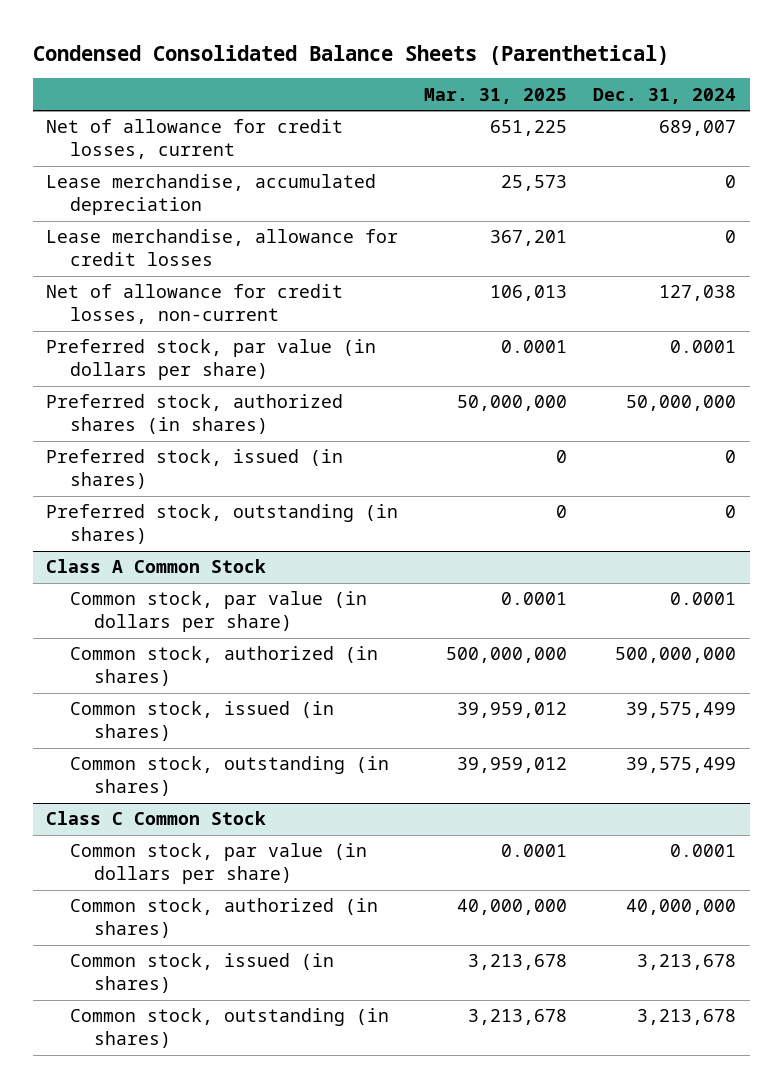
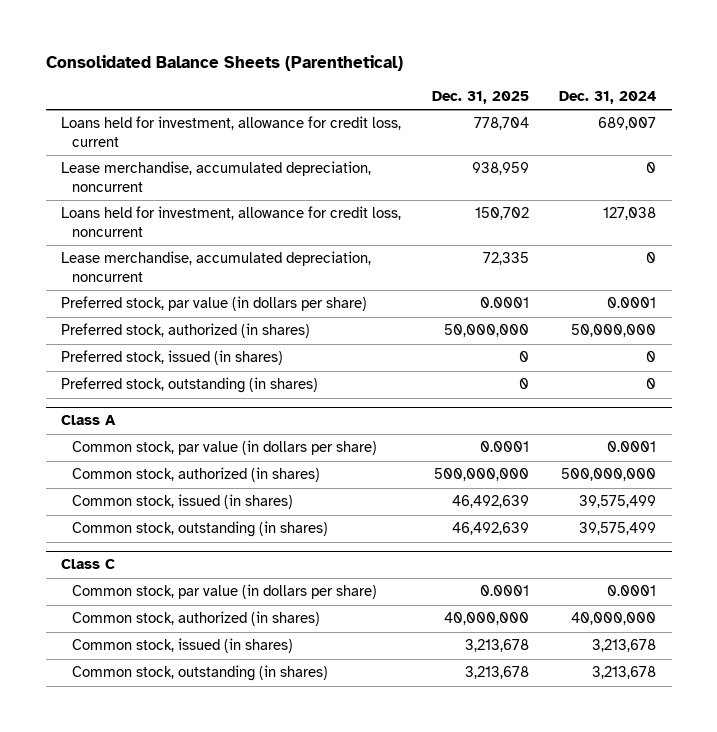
- Condensed Consolidated Balance Sheets (Parenthetical)
+ Consolidated Balance Sheets (Parenthetical)
- | Mar. 31, 2025 | Dec. 31, 2024
+ | Dec. 31, 2025 | Dec. 31, 2024
- Net of allowance for credit losses, current | 651,225 | 689,007
- Lease merchandise, accumulated depreciation | 25,573 | 0
- Lease merchandise, allowance for credit losses | 367,201 | 0
- Net of allowance for credit losses, non-current | 106,013 | 127,038
+ Loans held for investment, allowance for credit loss, current | 778,704 | 689,007
+ Lease merchandise, accumulated depreciation, noncurrent | 938,959 | 0
+ Loans held for investment, allowance for credit loss, noncurrent | 150,702 | 127,038
+ Lease merchandise, accumulated depreciation, noncurrent | 72,335 | 0
- Preferred stock, authorized shares (in shares) | 50,000,000 | 50,000,000
+ Preferred stock, authorized (in shares) | 50,000,000 | 50,000,000
- Class A Common Stock
+ Class A
- Class C Common Stock
+ Class C

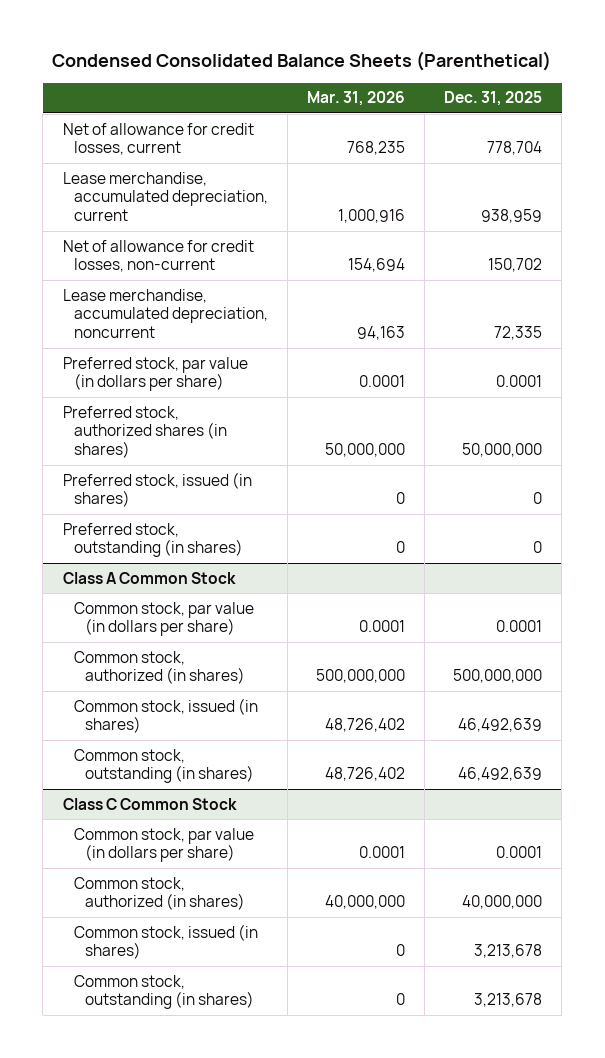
- Consolidated Balance Sheets (Parenthetical)
+ Condensed Consolidated Balance Sheets (Parenthetical)
- | Dec. 31, 2025 | Dec. 31, 2024
+ | Mar. 31, 2026 | Dec. 31, 2025
- Loans held for investment, allowance for credit loss, current | 778,704 | 689,007
- Lease merchandise, accumulated depreciation, noncurrent | 938,959 | 0
- Loans held for investment, allowance for credit loss, noncurrent | 150,702 | 127,038
+ Net of allowance for credit losses, current | 768,235 | 778,704
+ Lease merchandise, accumulated depreciation, current | 1,000,916 | 938,959
+ Net of allowance for credit losses, non-current | 154,694 | 150,702
- Preferred stock, authorized (in shares) | 50,000,000 | 50,000,000
+ Preferred stock, authorized shares (in shares) | 50,000,000 | 50,000,000
- Class A
+ Class A Common Stock
- Class C
+ Class C Common Stock

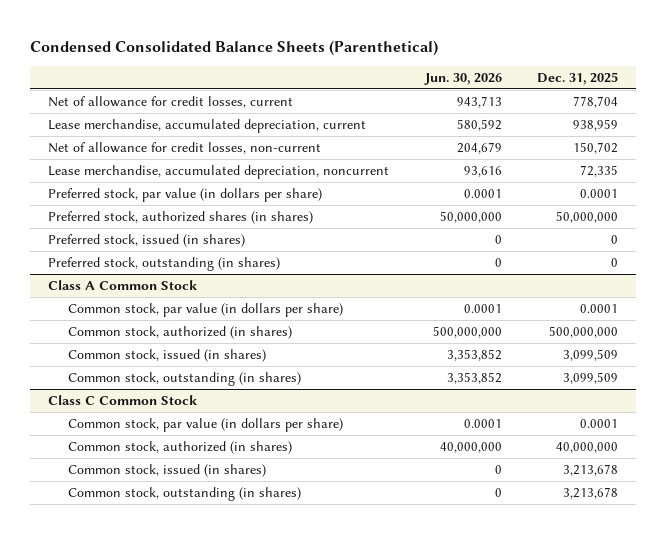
- | Mar. 31, 2026 | Dec. 31, 2025
+ | Jun. 30, 2026 | Dec. 31, 2025
@ Class A Common Stock
- Common stock, issued (in shares) | 48,726,402 | 46,492,639
- Common stock, outstanding (in shares) | 48,726,402 | 46,492,639
+ Common stock, issued (in shares) | 3,353,852 | 3,099,509
+ Common stock, outstanding (in shares) | 3,353,852 | 3,099,509

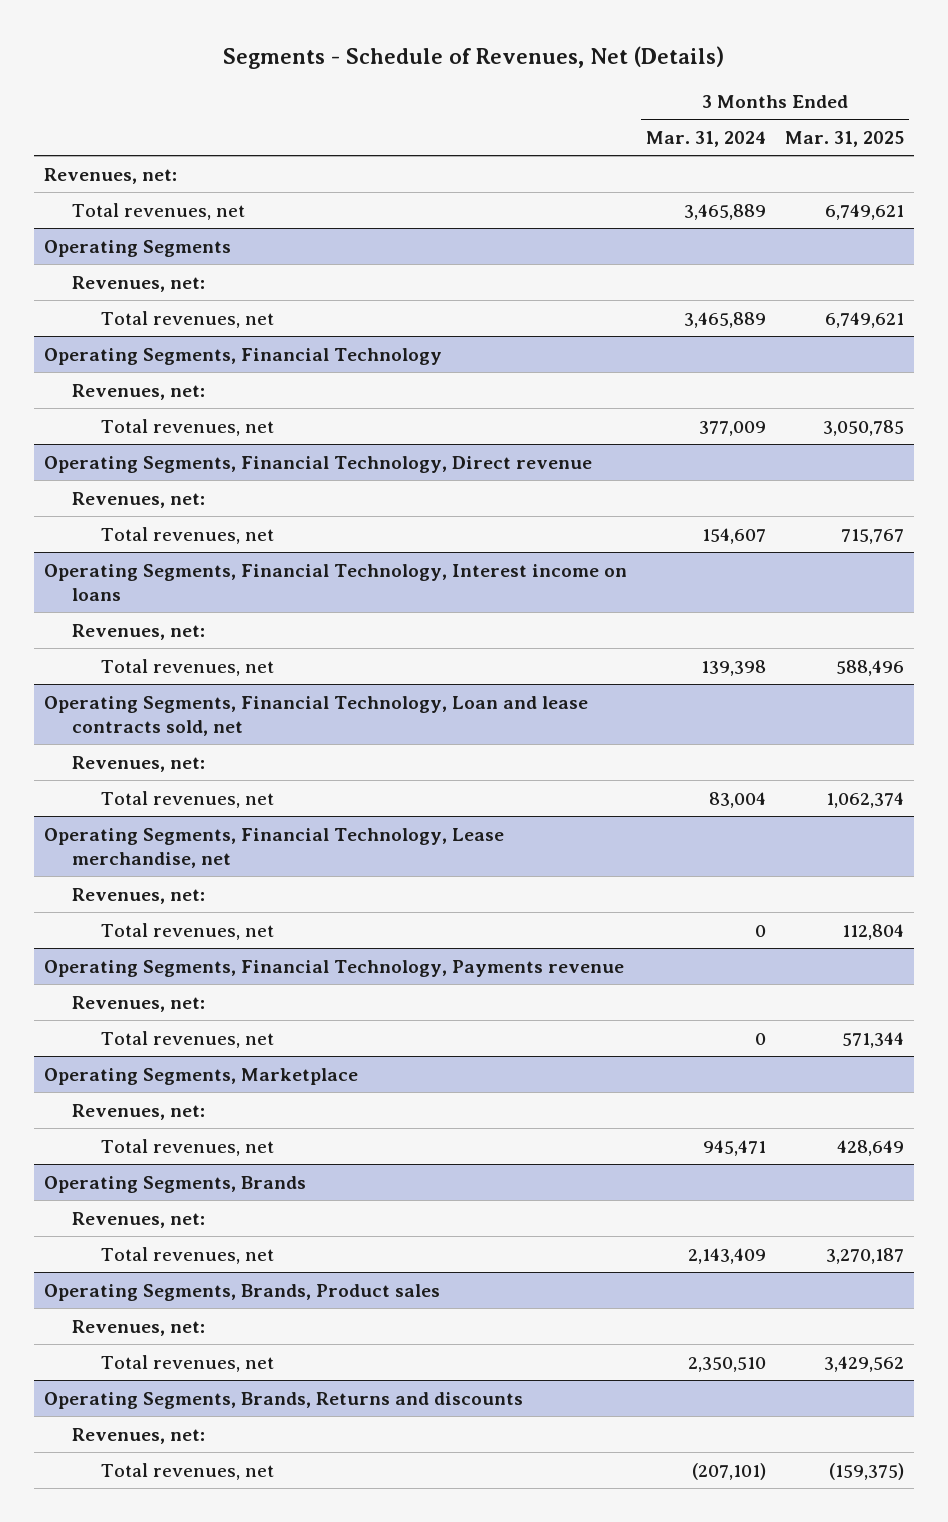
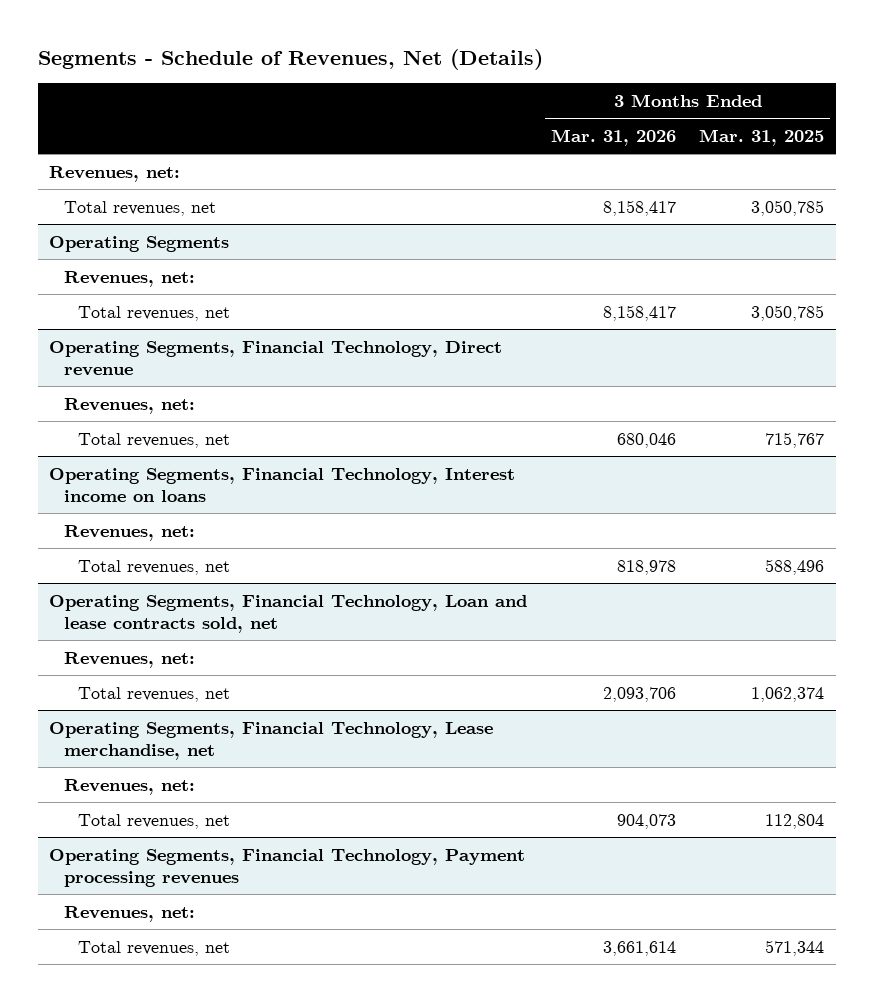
- | 3 Months Ended Mar. 31, 2024 | 3 Months Ended Mar. 31, 2025
+ | 3 Months Ended Mar. 31, 2026 | 3 Months Ended Mar. 31, 2025
- Total revenues, net | 3,465,889 | 6,749,621
+ Total revenues, net | 8,158,417 | 3,050,785
@ Operating Segments
- Total revenues, net | 3,465,889 | 6,749,621
- Operating Segments, Financial Technology
- Revenues, net:
- Operating Segments, Financial Technology, Payments revenue
+ Operating Segments, Financial Technology, Payment processing revenues
- Operating Segments, Marketplace
- Revenues, net:
- Total revenues, net | 945,471 | 428,649
- Operating Segments, Brands
- Revenues, net:
- Total revenues, net | 2,143,409 | 3,270,187
- Operating Segments, Brands, Product sales
- Revenues, net:
- Total revenues, net | 2,350,510 | 3,429,562
- Operating Segments, Brands, Returns and discounts
- Revenues, net:
- Total revenues, net | (207,101) | (159,375)

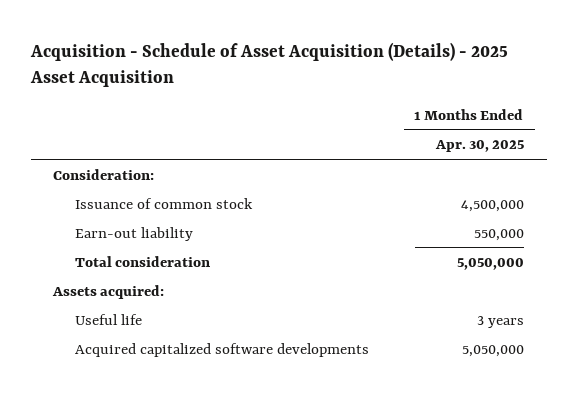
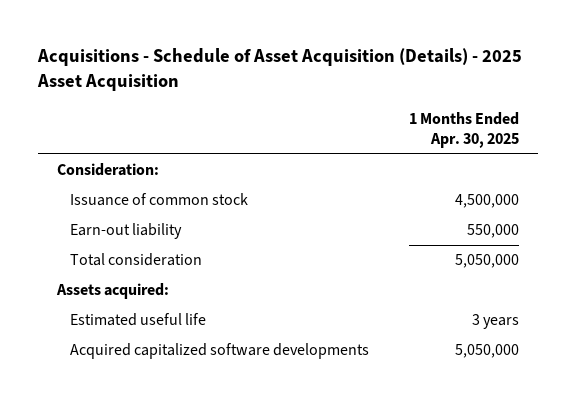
- Acquisition - Schedule of Asset Acquisition (Details) - 2025 Asset Acquisition
+ Acquisitions - Schedule of Asset Acquisition (Details) - 2025 Asset Acquisition
- Useful life | 3 years
+ Estimated useful life | 3 years

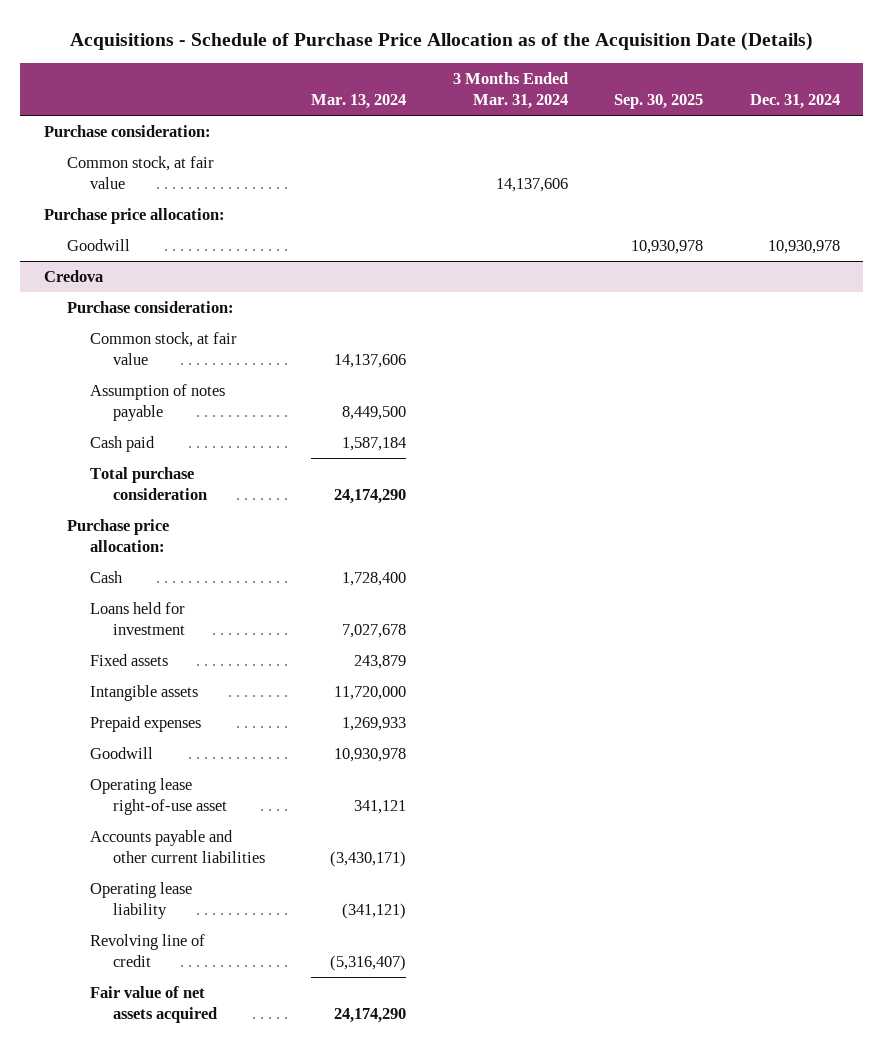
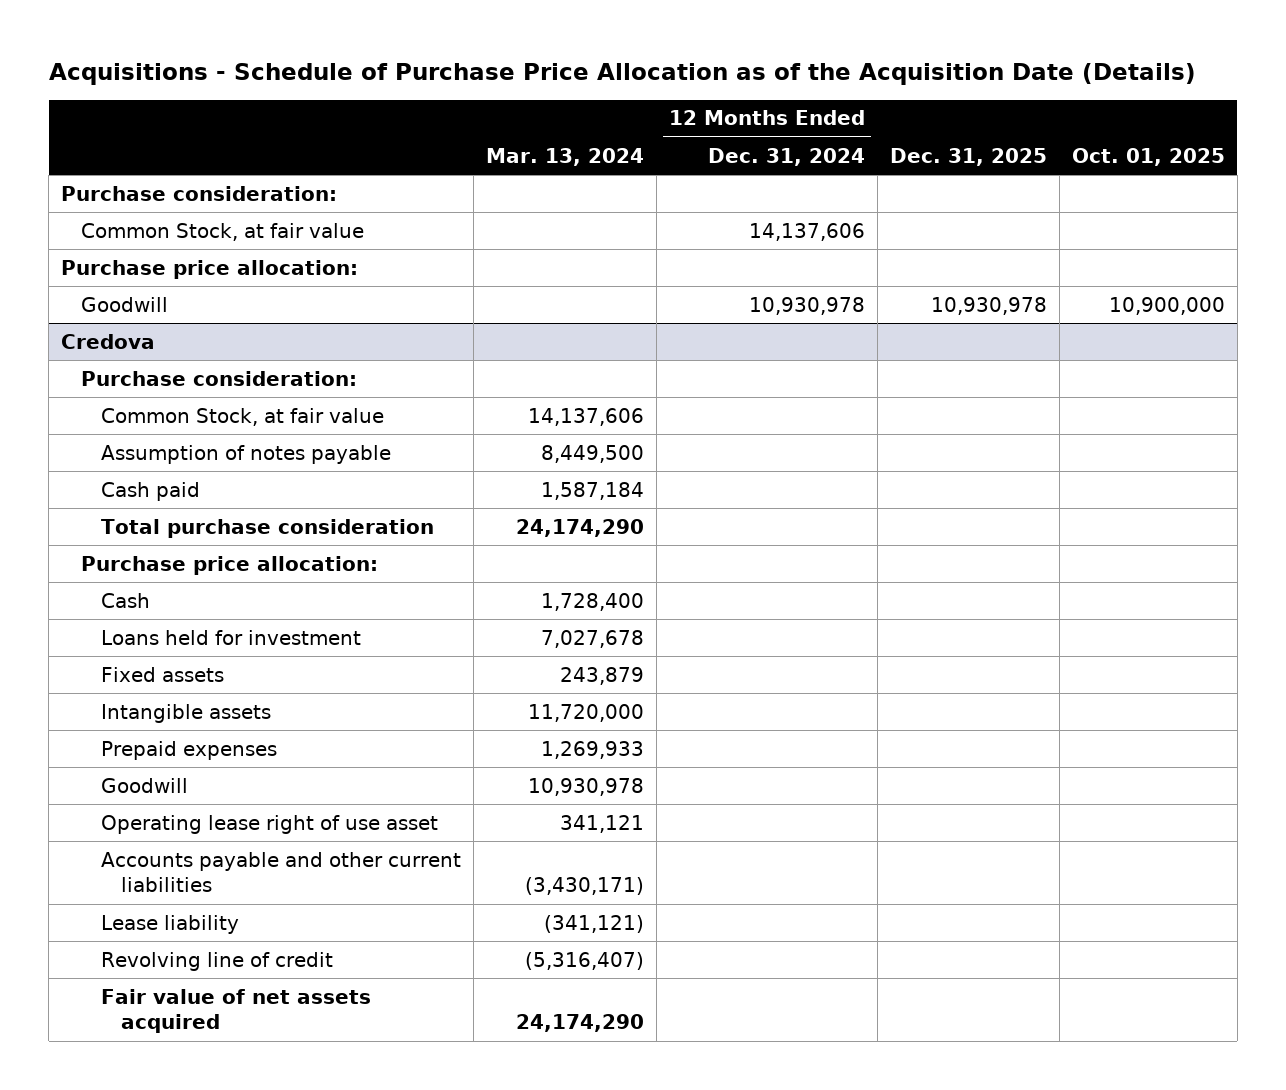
- | Mar. 13, 2024 | 3 Months Ended Mar. 31, 2024 | Sep. 30, 2025 | Dec. 31, 2024
+ | Mar. 13, 2024 | 12 Months Ended Dec. 31, 2024 | Dec. 31, 2025 | Oct. 01, 2025
- Common stock, at fair value | | 14,137,606 | |
+ Common Stock, at fair value | | 14,137,606 | |
@ Credova
- Common stock, at fair value | 14,137,606 | | |
+ Common Stock, at fair value | 14,137,606 | | |
- Operating lease right-of-use asset | 341,121 | | |
+ Operating lease right of use asset | 341,121 | | |
- Operating lease liability | (341,121) | | |
+ Lease liability | (341,121) | | |

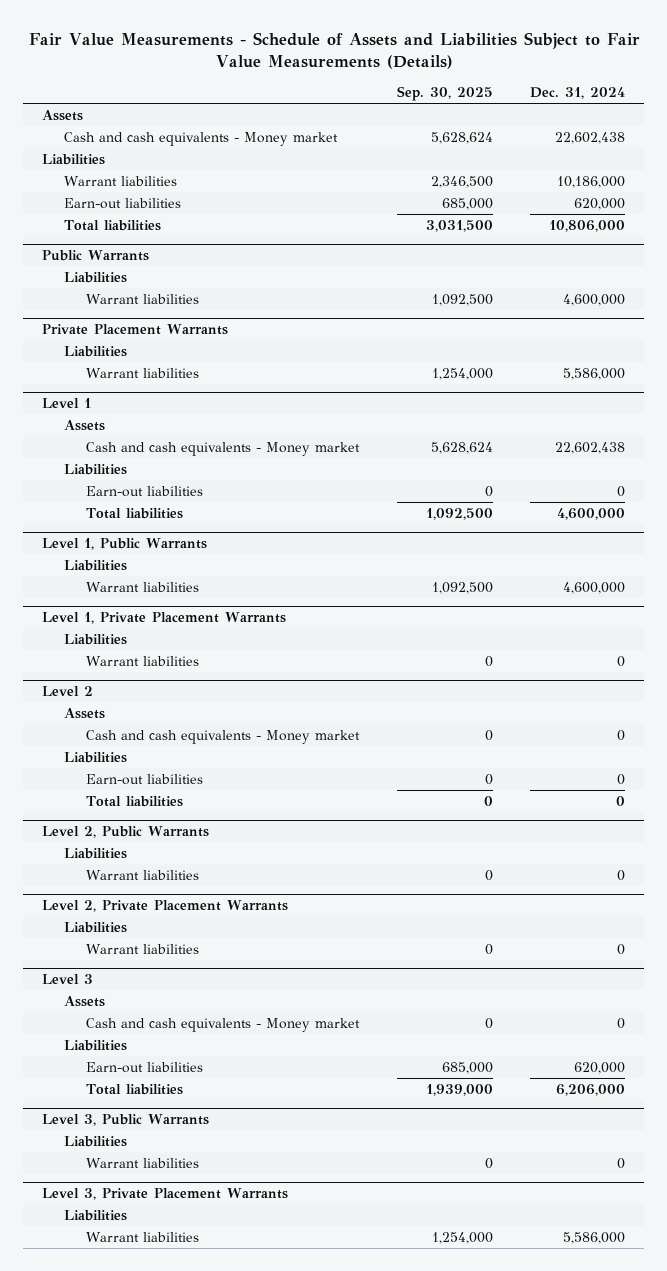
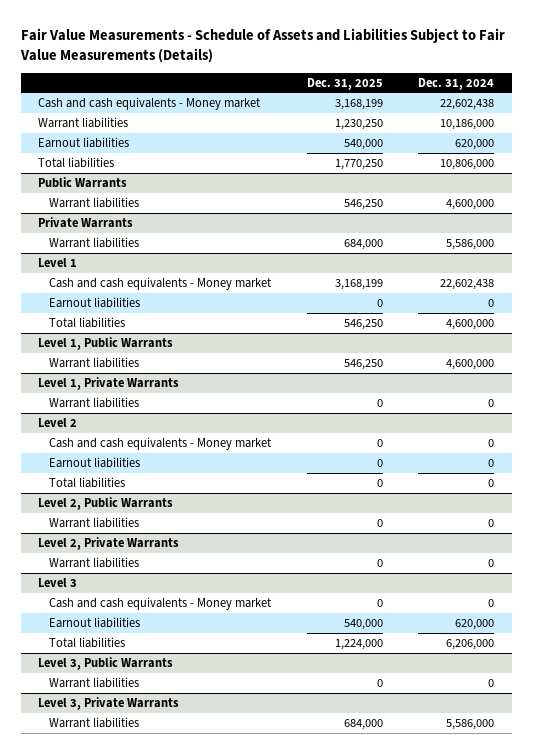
- | Sep. 30, 2025 | Dec. 31, 2024
+ | Dec. 31, 2025 | Dec. 31, 2024
- Assets
- Liabilities
- Earn-out liabilities | 685,000 | 620,000
+ Earnout liabilities | 540,000 | 620,000
@ Public Warrants
- Liabilities
- Private Placement Warrants
- Liabilities
+ Private Warrants
@ Level 1
- Assets
- Liabilities
- Earn-out liabilities | 0 | 0
+ Earnout liabilities | 0 | 0
@ Level 1, Public Warrants
- Liabilities
- Level 1, Private Placement Warrants
- Liabilities
+ Level 1, Private Warrants
@ Level 2
- Assets
- Liabilities
- Earn-out liabilities | 0 | 0
+ Earnout liabilities | 0 | 0
@ Level 2, Public Warrants
- Liabilities
- Level 2, Private Placement Warrants
- Liabilities
+ Level 2, Private Warrants
@ Level 3
- Assets
- Liabilities
- Earn-out liabilities | 685,000 | 620,000
+ Earnout liabilities | 540,000 | 620,000
@ Level 3, Public Warrants
- Liabilities
- Level 3, Private Placement Warrants
- Liabilities
+ Level 3, Private Warrants

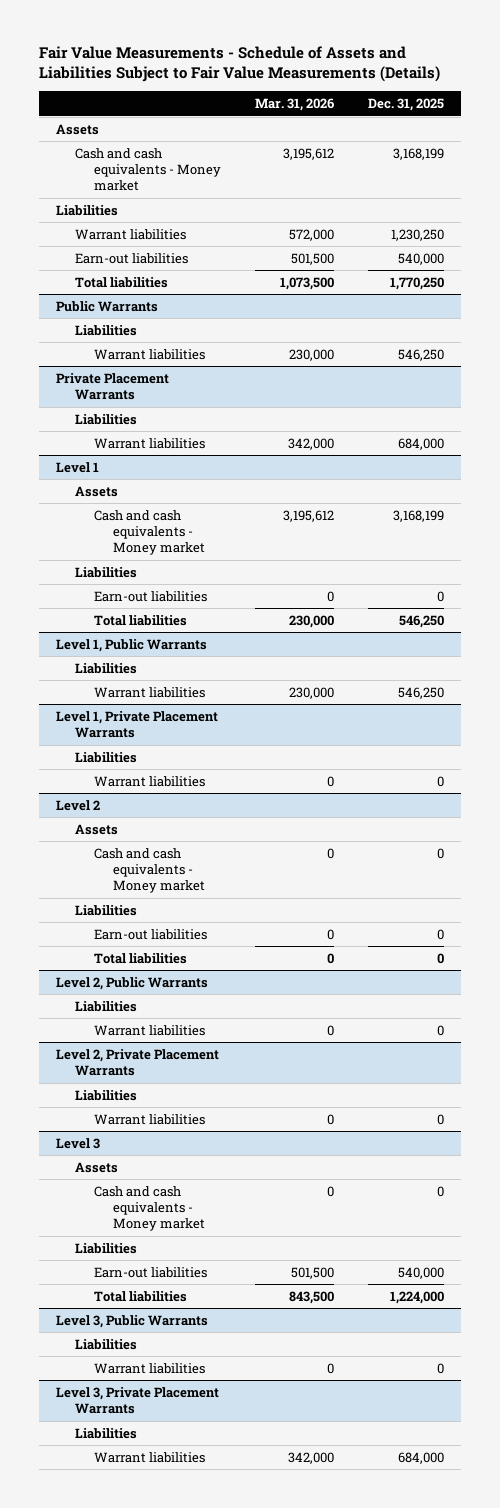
- | Dec. 31, 2025 | Dec. 31, 2024
+ | Mar. 31, 2026 | Dec. 31, 2025
+ Assets
+ Liabilities
- Earnout liabilities | 540,000 | 620,000
+ Earn-out liabilities | 501,500 | 540,000
@ Public Warrants
+ Liabilities
- Private Warrants
+ Private Placement Warrants
+ Liabilities
@ Level 1
+ Assets
- Earnout liabilities | 0 | 0
+ Liabilities
+ Earn-out liabilities | 0 | 0
@ Level 1, Public Warrants
+ Liabilities
- Level 1, Private Warrants
+ Level 1, Private Placement Warrants
+ Liabilities
@ Level 2
+ Assets
- Earnout liabilities | 0 | 0
+ Liabilities
+ Earn-out liabilities | 0 | 0
@ Level 2, Public Warrants
+ Liabilities
- Level 2, Private Warrants
+ Level 2, Private Placement Warrants
+ Liabilities
@ Level 3
+ Assets
- Earnout liabilities | 540,000 | 620,000
+ Liabilities
+ Earn-out liabilities | 501,500 | 540,000
@ Level 3, Public Warrants
+ Liabilities
- Level 3, Private Warrants
+ Level 3, Private Placement Warrants
+ Liabilities

